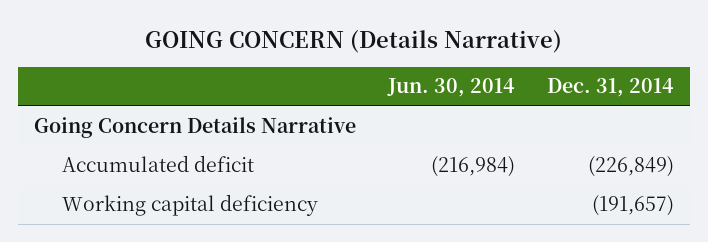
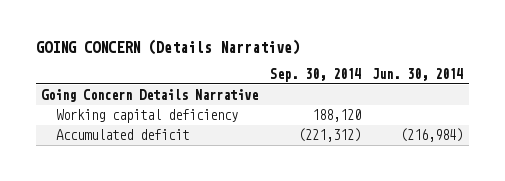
- | Jun. 30, 2014 | Dec. 31, 2014
+ | Sep. 30, 2014 | Jun. 30, 2014
moved down: Accumulated deficit | (221,312) | (216,984)

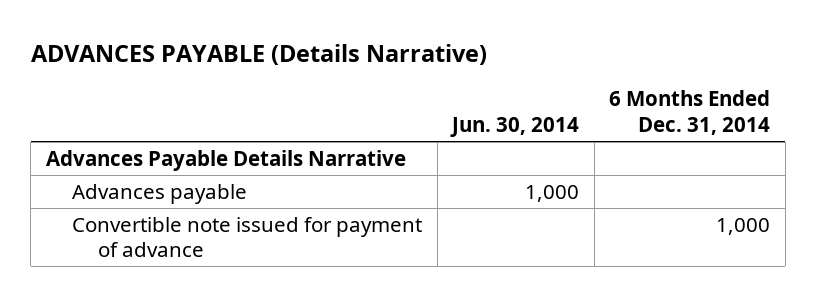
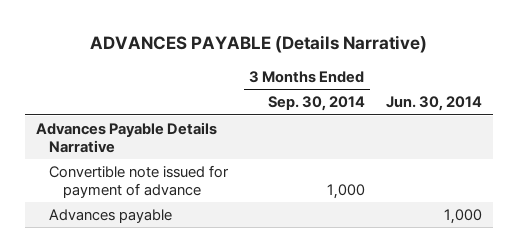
- | Jun. 30, 2014 | 6 Months Ended Dec. 31, 2014
+ | 3 Months Ended Sep. 30, 2014 | Jun. 30, 2014
moved down: Advances payable | | 1,000

